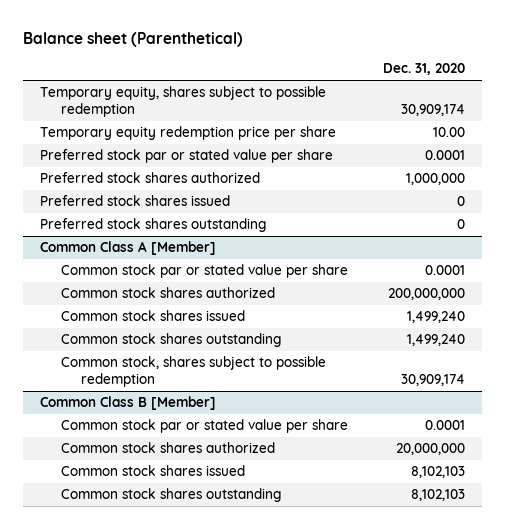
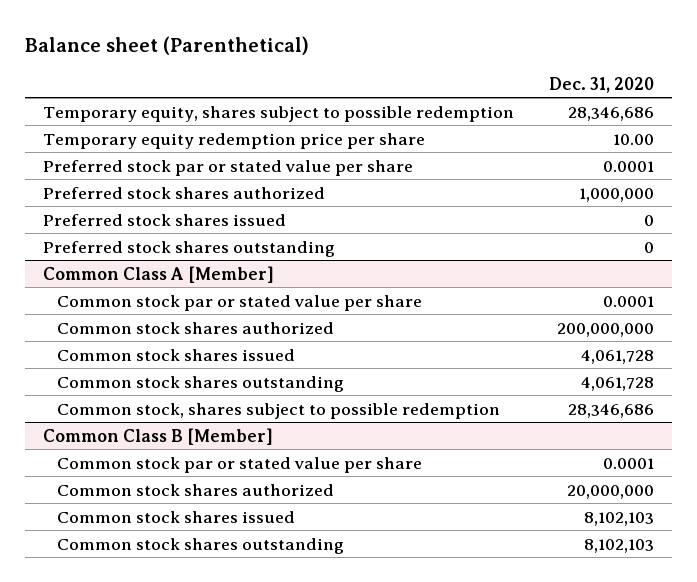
- Temporary equity, shares subject to possible redemption | 30,909,174
+ Temporary equity, shares subject to possible redemption | 28,346,686
@ Common Class A [Member]
- Common stock shares issued | 1,499,240
- Common stock shares outstanding | 1,499,240
- Common stock, shares subject to possible redemption | 30,909,174
+ Common stock shares issued | 4,061,728
+ Common stock shares outstanding | 4,061,728
+ Common stock, shares subject to possible redemption | 28,346,686

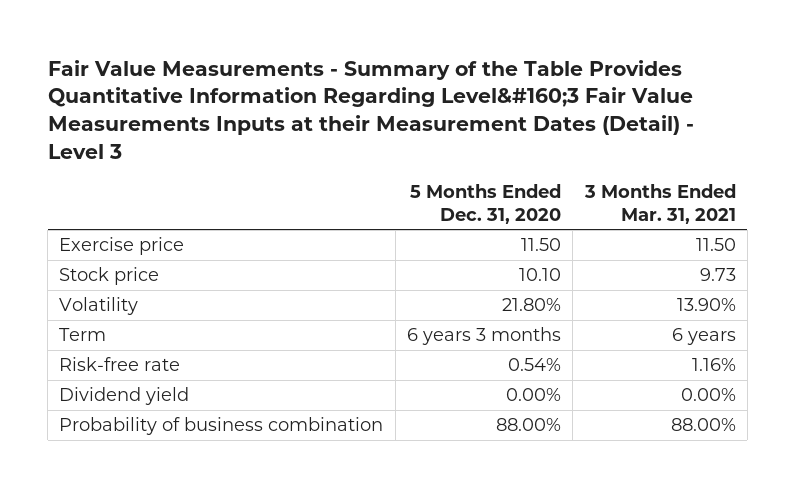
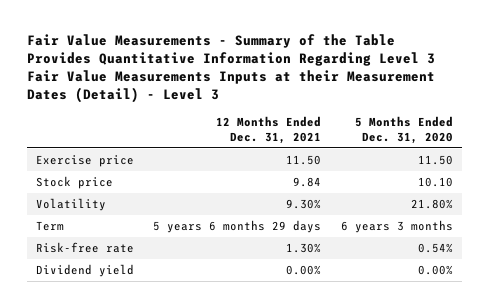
- Fair Value Measurements - Summary of the Table Provides Quantitative Information Regarding Level&#160;3 Fair Value Measurements Inputs at their Measurement Dates (Detail) - Level 3
+ Fair Value Measurements - Summary of the Table Provides Quantitative Information Regarding Level 3 Fair Value Measurements Inputs at their Measurement Dates (Detail) - Level 3
- | 5 Months Ended Dec. 31, 2020 | 3 Months Ended Mar. 31, 2021
+ | 12 Months Ended Dec. 31, 2021 | 5 Months Ended Dec. 31, 2020
- Probability of business combination | 88.00% | 88.00%

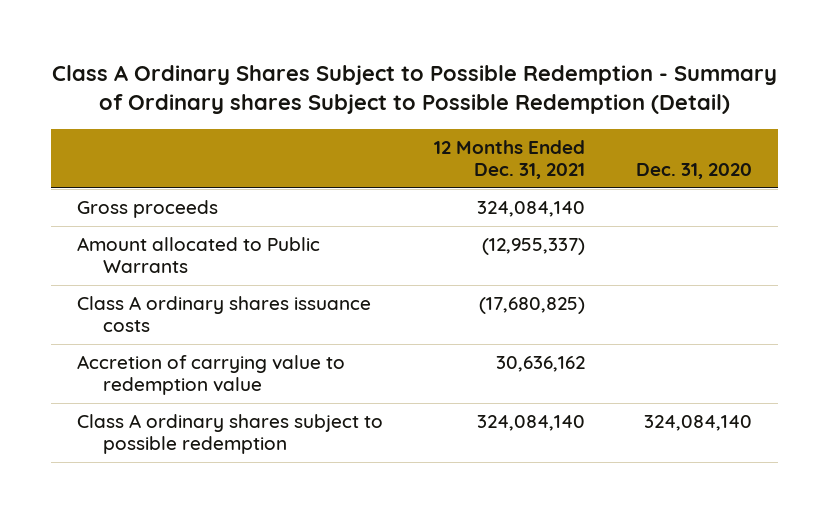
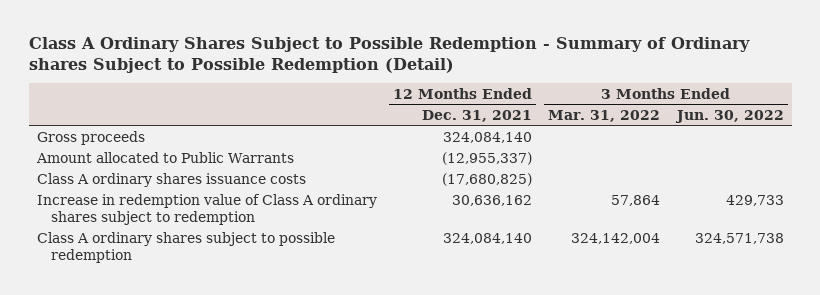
- | 12 Months Ended Dec. 31, 2021 | Dec. 31, 2020
+ | 12 Months Ended Dec. 31, 2021 | 3 Months Ended Mar. 31, 2022 | 3 Months Ended Jun. 30, 2022
- Accretion of carrying value to redemption value | 30,636,162 |
+ Increase in redemption value of Class A ordinary shares subject to redemption | 30,636,162 | 57,864 | 429,733

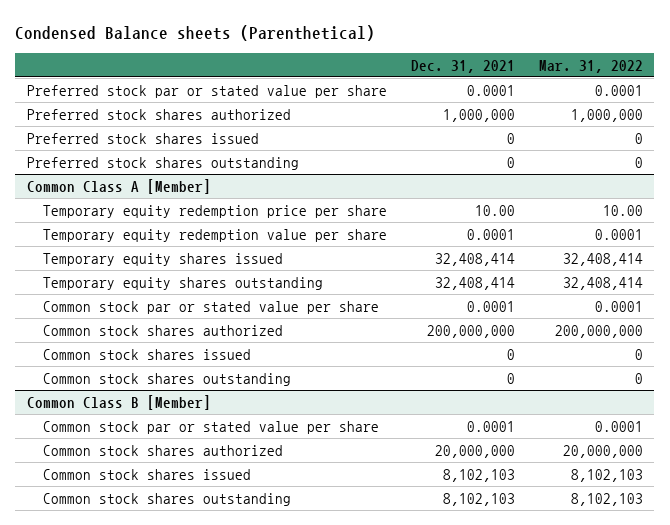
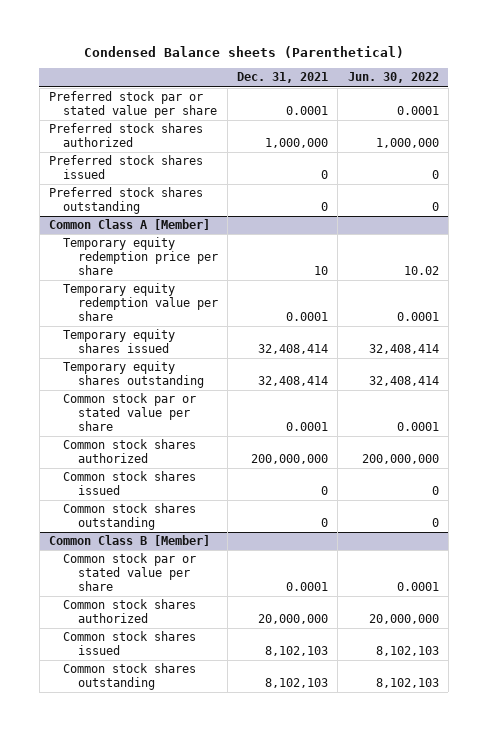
- | Dec. 31, 2021 | Mar. 31, 2022
+ | Dec. 31, 2021 | Jun. 30, 2022
@ Common Class A [Member]
- Temporary equity redemption price per share | 10.00 | 10.00
+ Temporary equity redemption price per share | 10 | 10.02

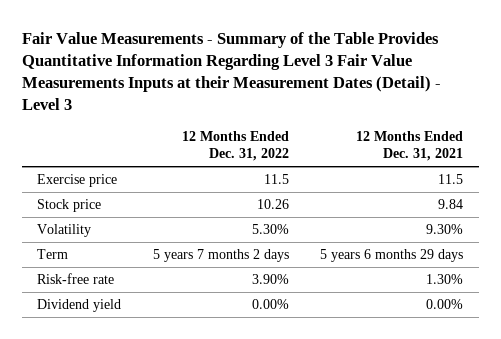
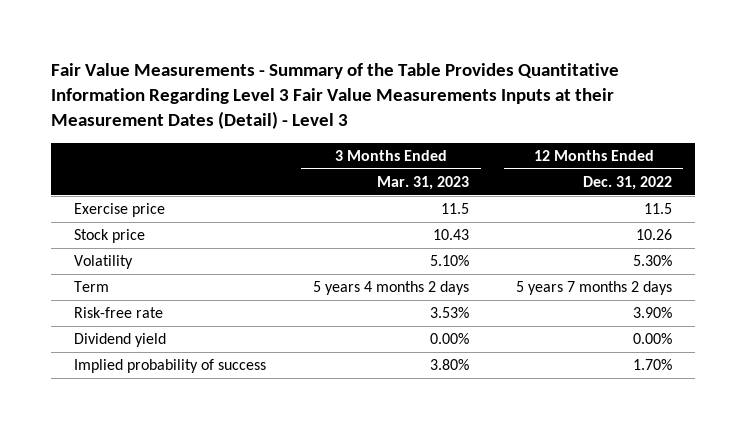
- | 12 Months Ended Dec. 31, 2022 | 12 Months Ended Dec. 31, 2021
+ | 3 Months Ended Mar. 31, 2023 | 12 Months Ended Dec. 31, 2022
+ Implied probability of success | 3.80% | 1.70%

